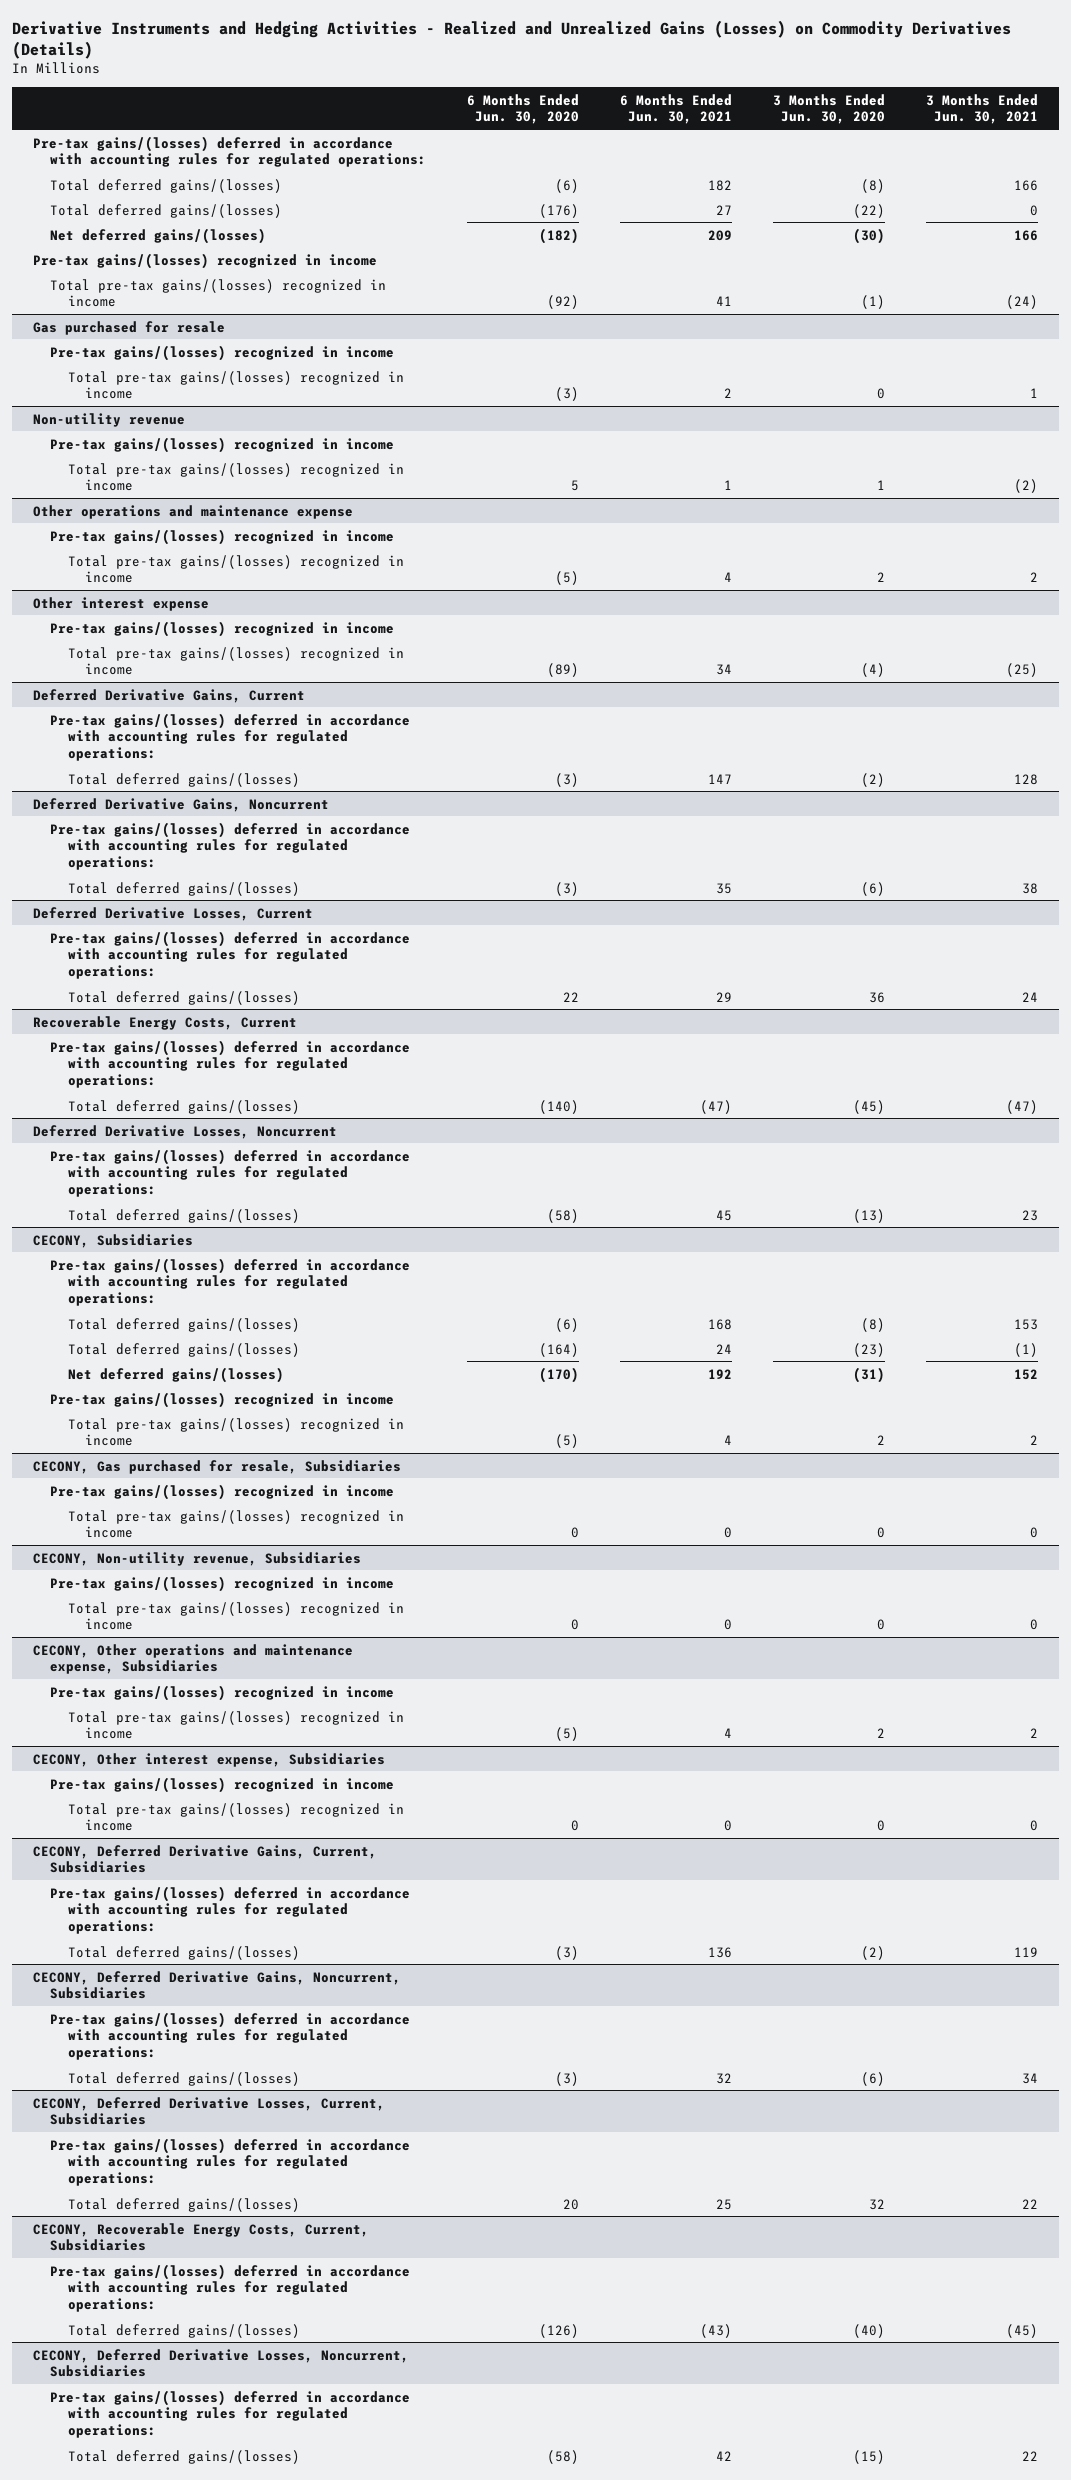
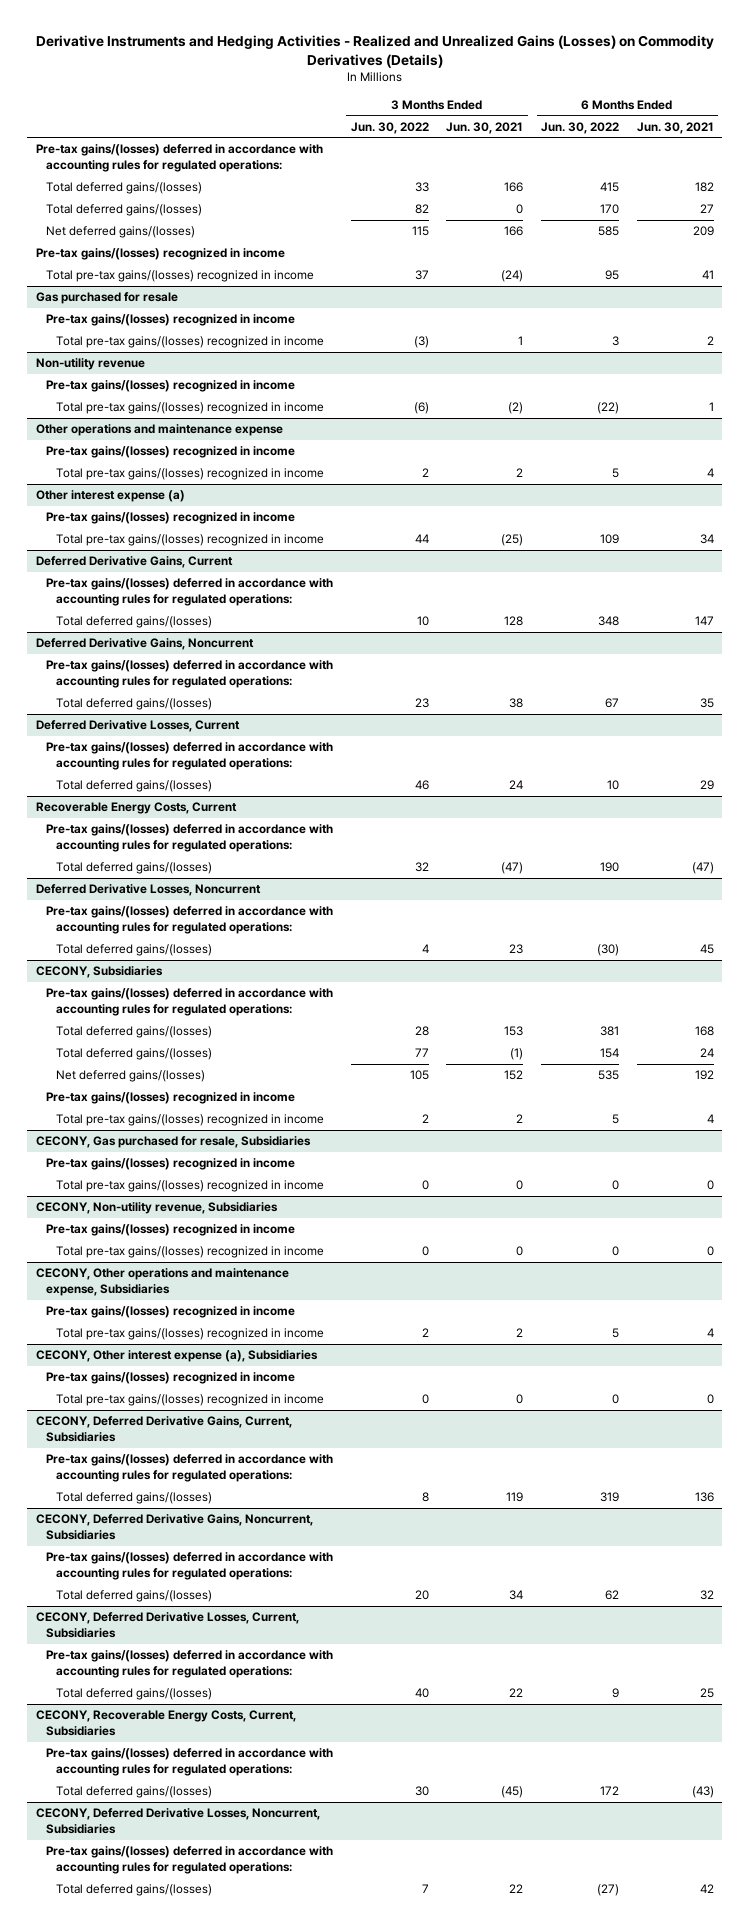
- | 6 Months Ended Jun. 30, 2020 | 6 Months Ended Jun. 30, 2021 | 3 Months Ended Jun. 30, 2020 | 3 Months Ended Jun. 30, 2021
+ | 3 Months Ended Jun. 30, 2022 | 3 Months Ended Jun. 30, 2021 | 6 Months Ended Jun. 30, 2022 | 6 Months Ended Jun. 30, 2021
- Other interest expense
+ Other interest expense (a)
- CECONY, Other interest expense, Subsidiaries
+ CECONY, Other interest expense (a), Subsidiaries

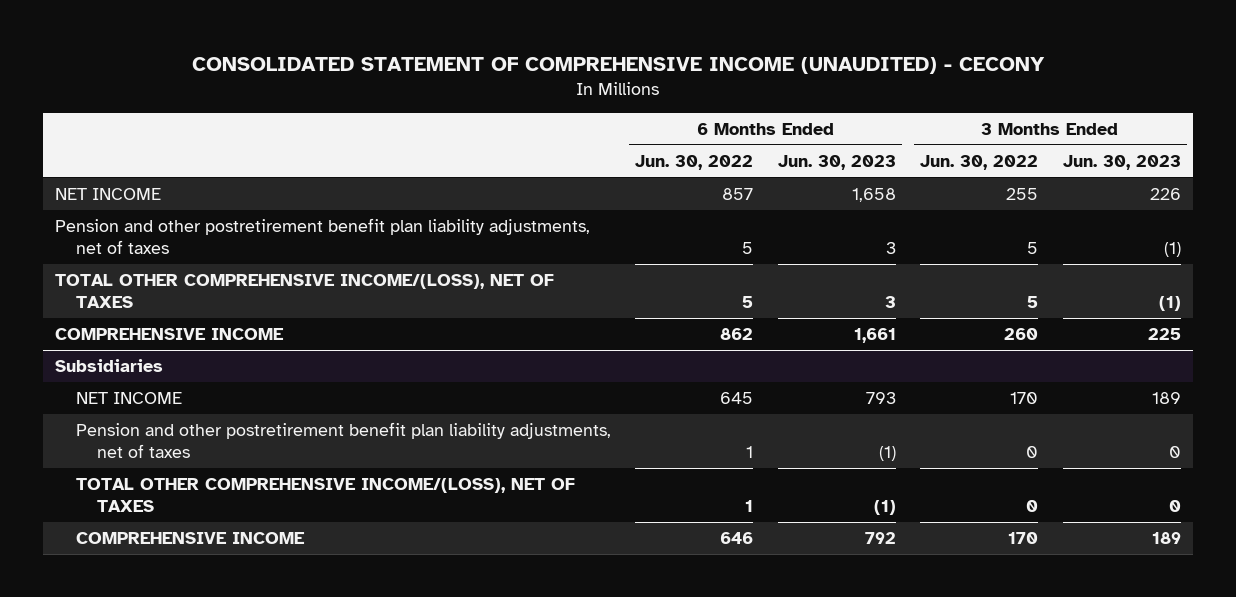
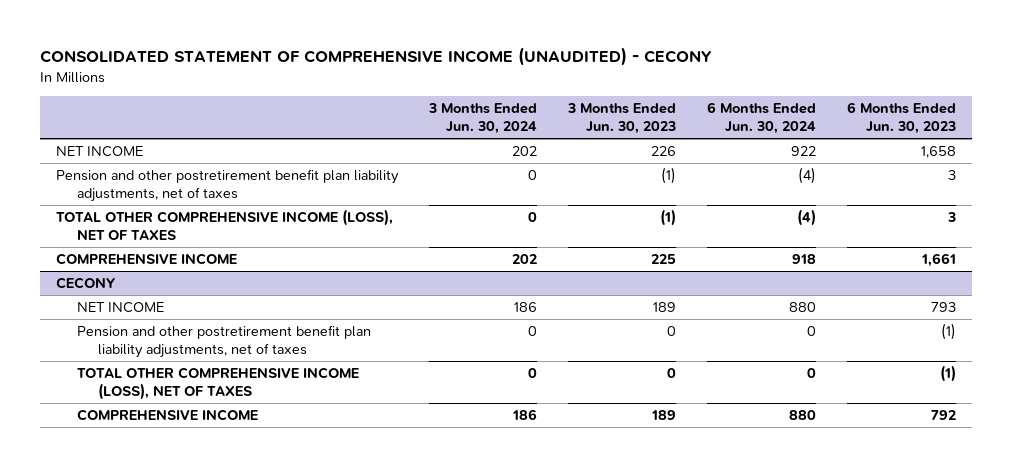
- | 6 Months Ended Jun. 30, 2022 | 6 Months Ended Jun. 30, 2023 | 3 Months Ended Jun. 30, 2022 | 3 Months Ended Jun. 30, 2023
+ | 3 Months Ended Jun. 30, 2024 | 3 Months Ended Jun. 30, 2023 | 6 Months Ended Jun. 30, 2024 | 6 Months Ended Jun. 30, 2023
- TOTAL OTHER COMPREHENSIVE INCOME/(LOSS), NET OF TAXES | 5 | 3 | 5 | (1)
+ TOTAL OTHER COMPREHENSIVE INCOME (LOSS), NET OF TAXES | 0 | (1) | (4) | 3
- Subsidiaries
+ CECONY
- TOTAL OTHER COMPREHENSIVE INCOME/(LOSS), NET OF TAXES | 1 | (1) | 0 | 0
+ TOTAL OTHER COMPREHENSIVE INCOME (LOSS), NET OF TAXES | 0 | 0 | 0 | (1)

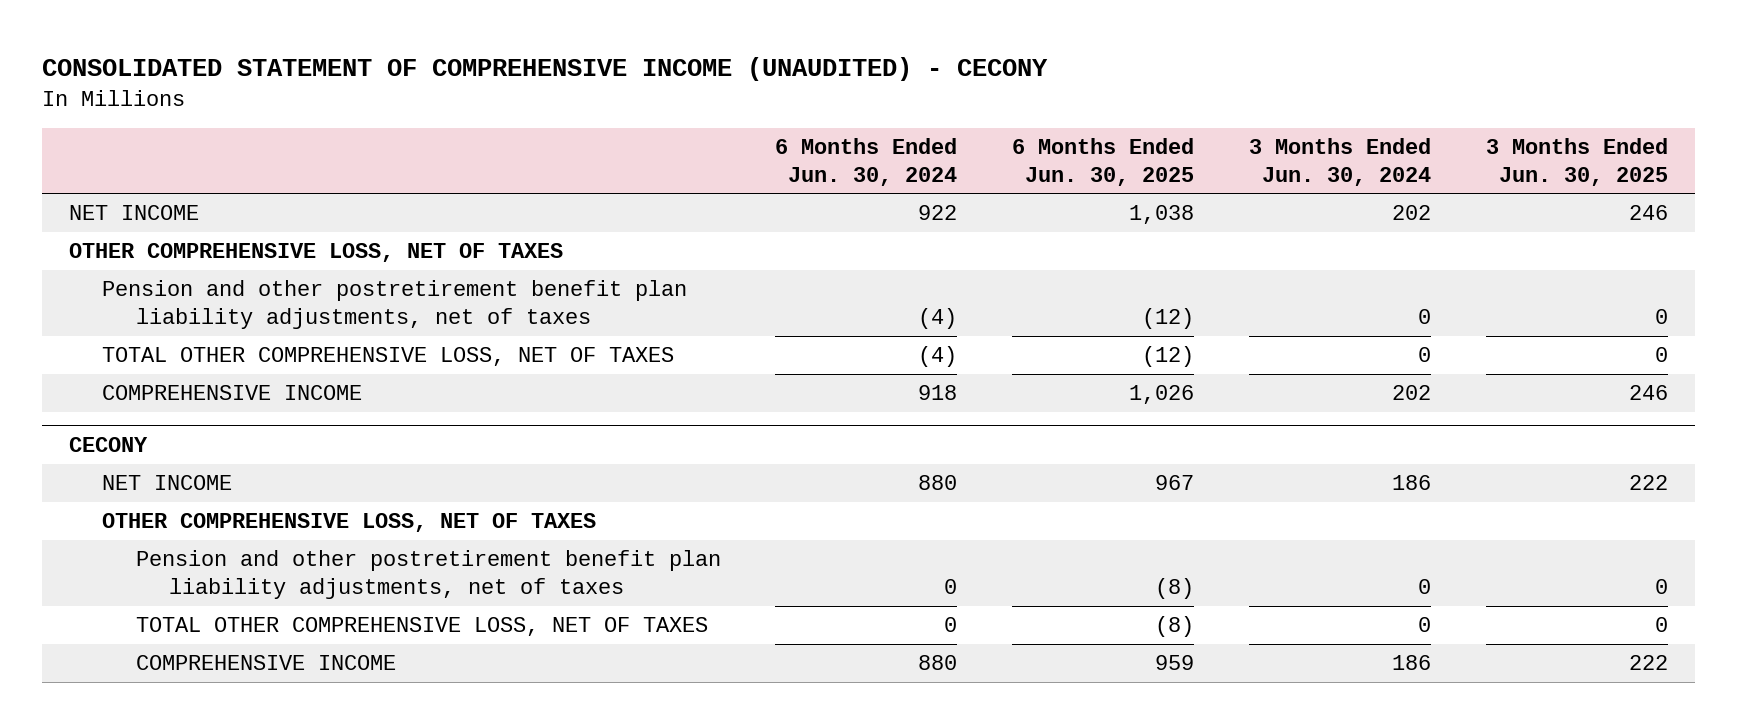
- | 3 Months Ended Jun. 30, 2024 | 3 Months Ended Jun. 30, 2023 | 6 Months Ended Jun. 30, 2024 | 6 Months Ended Jun. 30, 2023
+ | 6 Months Ended Jun. 30, 2024 | 6 Months Ended Jun. 30, 2025 | 3 Months Ended Jun. 30, 2024 | 3 Months Ended Jun. 30, 2025
+ OTHER COMPREHENSIVE LOSS, NET OF TAXES
- TOTAL OTHER COMPREHENSIVE INCOME (LOSS), NET OF TAXES | 0 | (1) | (4) | 3
+ TOTAL OTHER COMPREHENSIVE LOSS, NET OF TAXES | (4) | (12) | 0 | 0
@ CECONY
+ OTHER COMPREHENSIVE LOSS, NET OF TAXES
- TOTAL OTHER COMPREHENSIVE INCOME (LOSS), NET OF TAXES | 0 | 0 | 0 | (1)
+ TOTAL OTHER COMPREHENSIVE LOSS, NET OF TAXES | 0 | (8) | 0 | 0

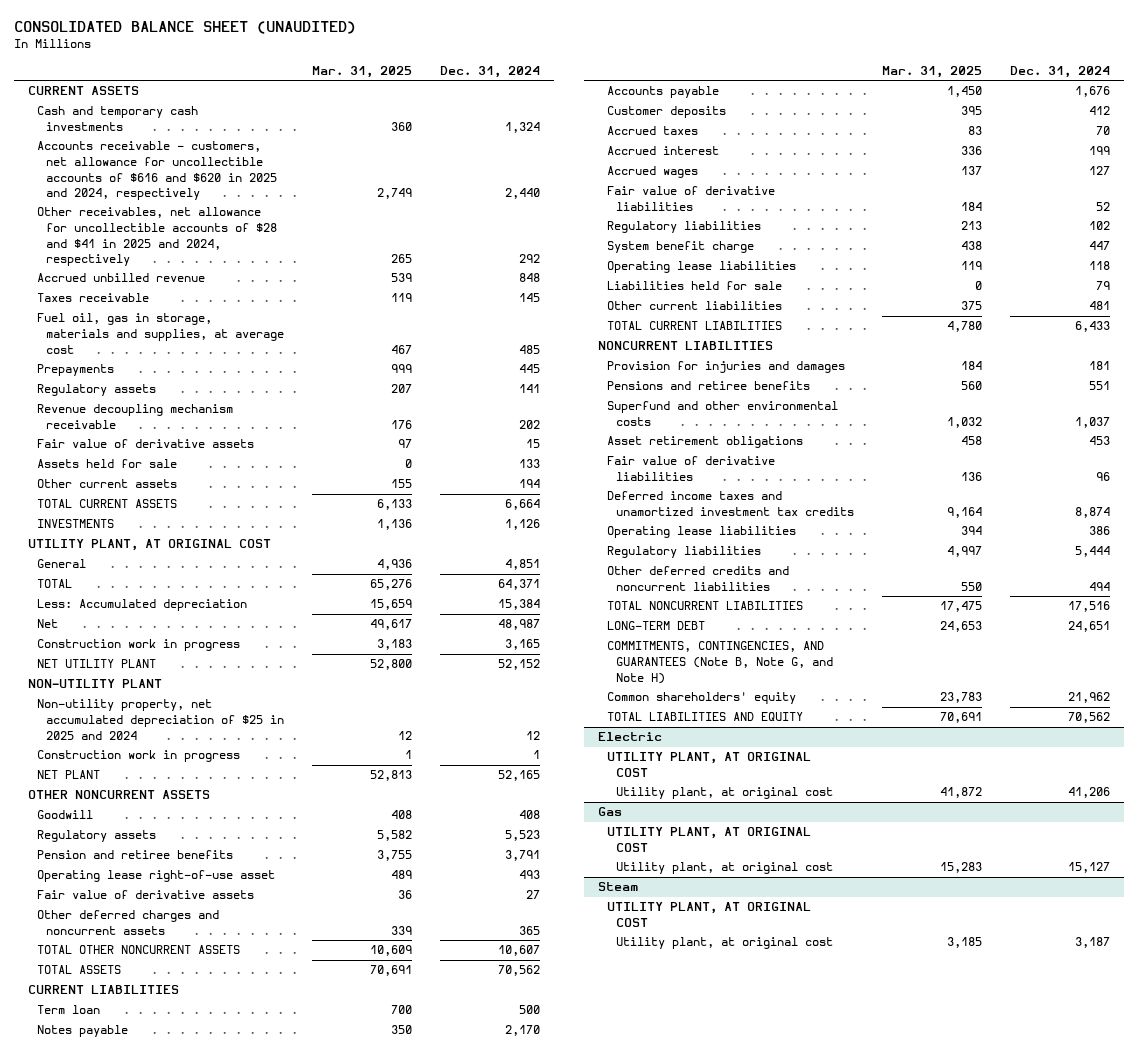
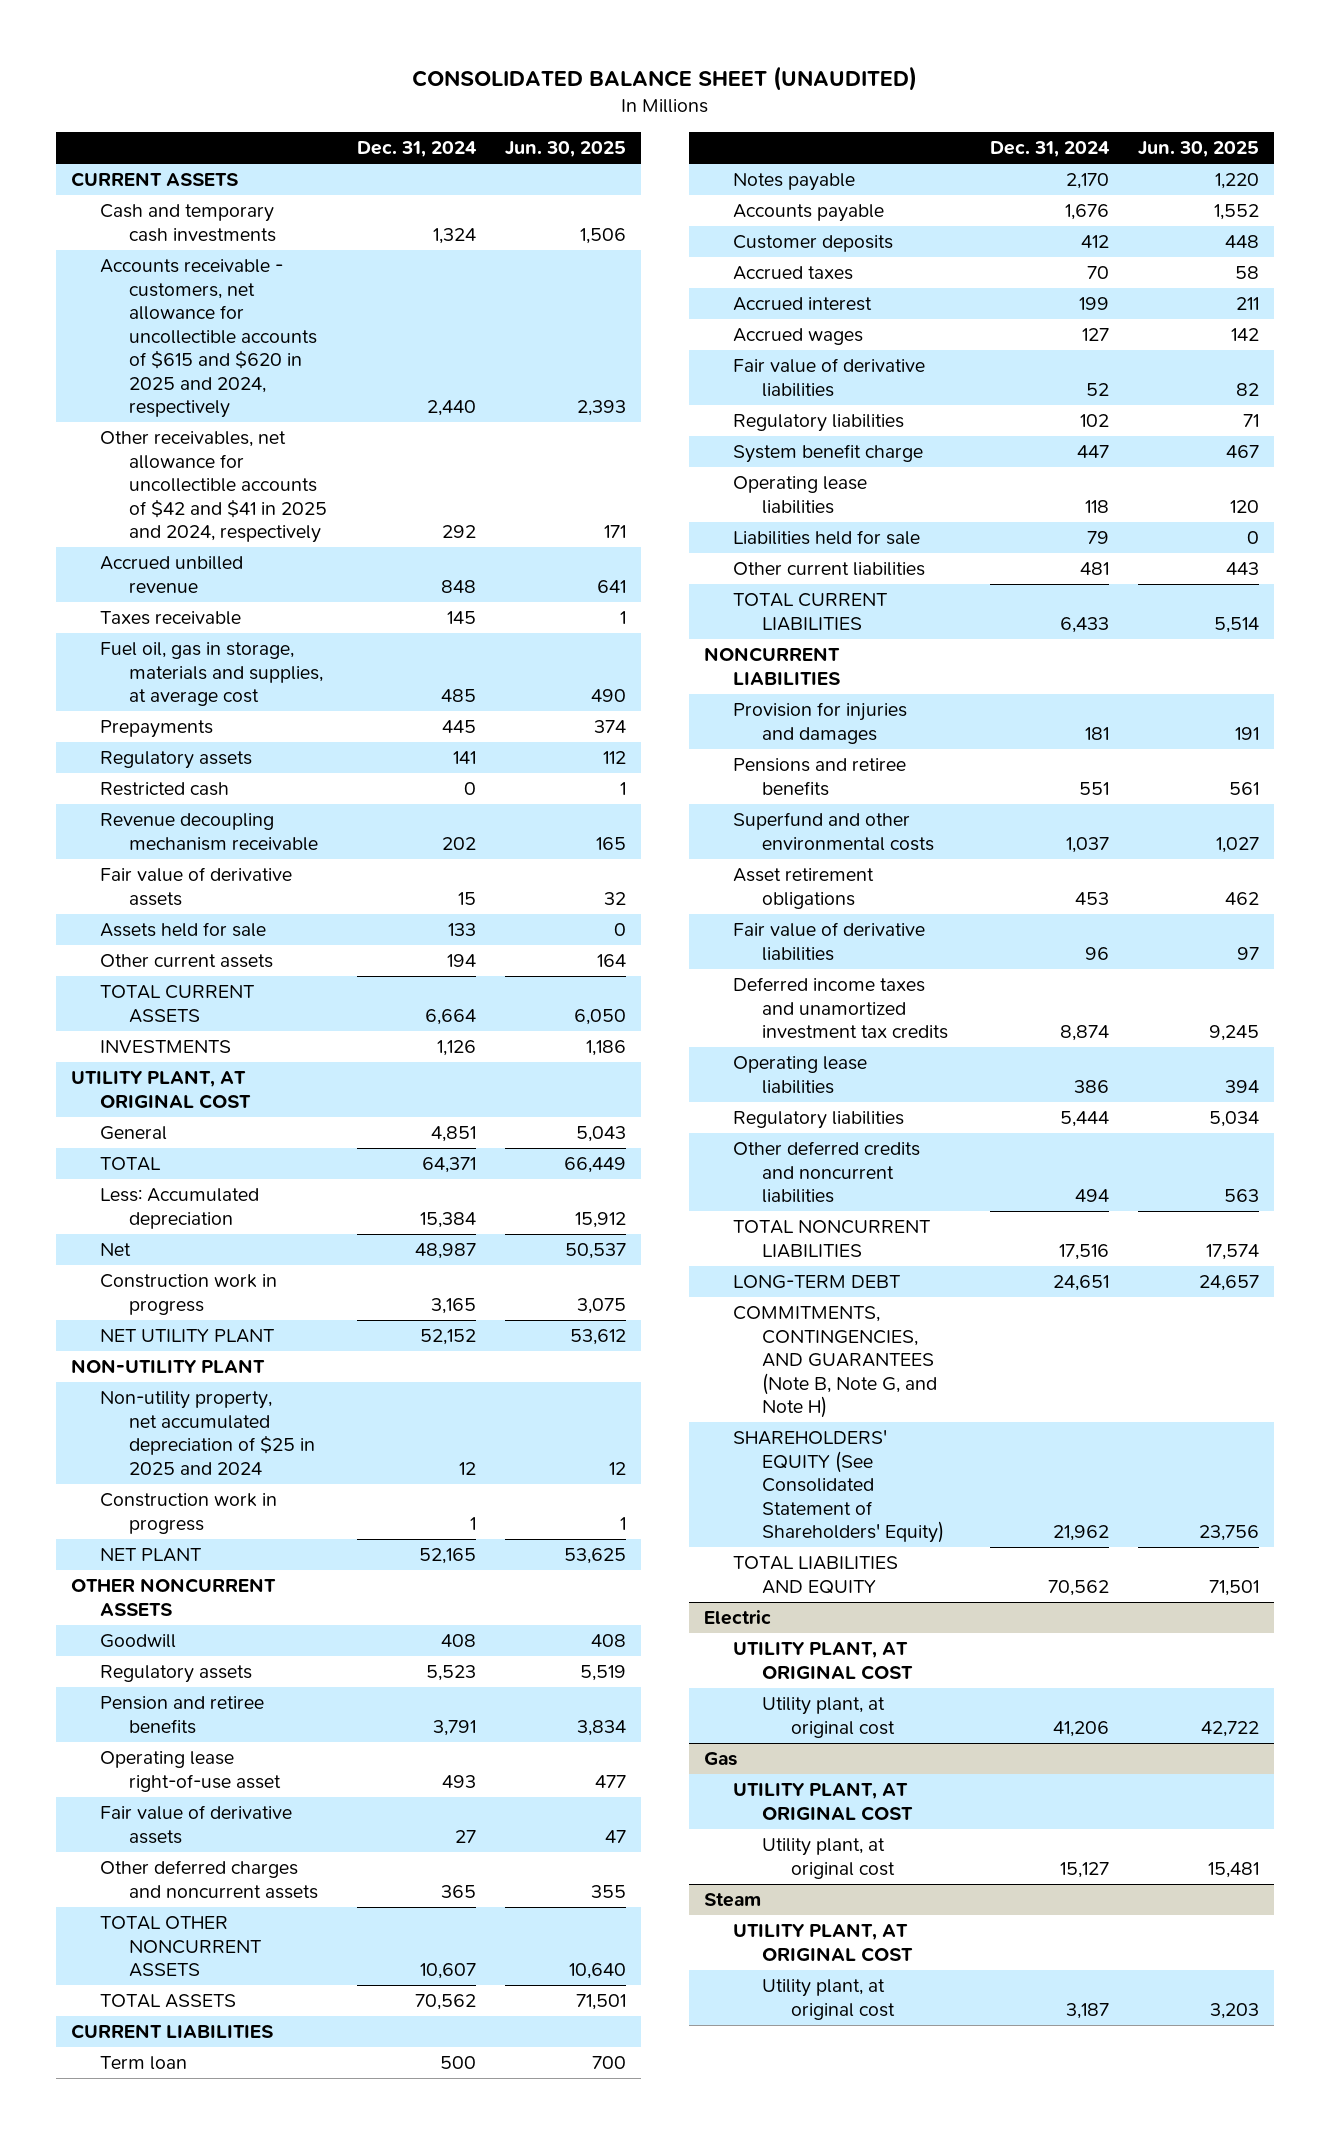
- | Mar. 31, 2025 | Dec. 31, 2024
+ | Dec. 31, 2024 | Jun. 30, 2025
- Accounts receivable - customers, net allowance for uncollectible accounts of $616 and $620 in 2025 and 2024, respectively | 2,749 | 2,440
- Other receivables, net allowance for uncollectible accounts of $28 and $41 in 2025 and 2024, respectively | 265 | 292
+ Accounts receivable - customers, net allowance for uncollectible accounts of $615 and $620 in 2025 and 2024, respectively | 2,440 | 2,393
+ Other receivables, net allowance for uncollectible accounts of $42 and $41 in 2025 and 2024, respectively | 292 | 171
+ Restricted cash | 0 | 1
- Common shareholders' equity | 23,783 | 21,962
+ SHAREHOLDERS' EQUITY (See Consolidated Statement of Shareholders' Equity) | 21,962 | 23,756

